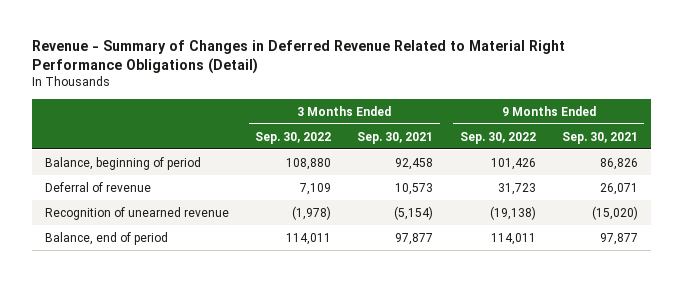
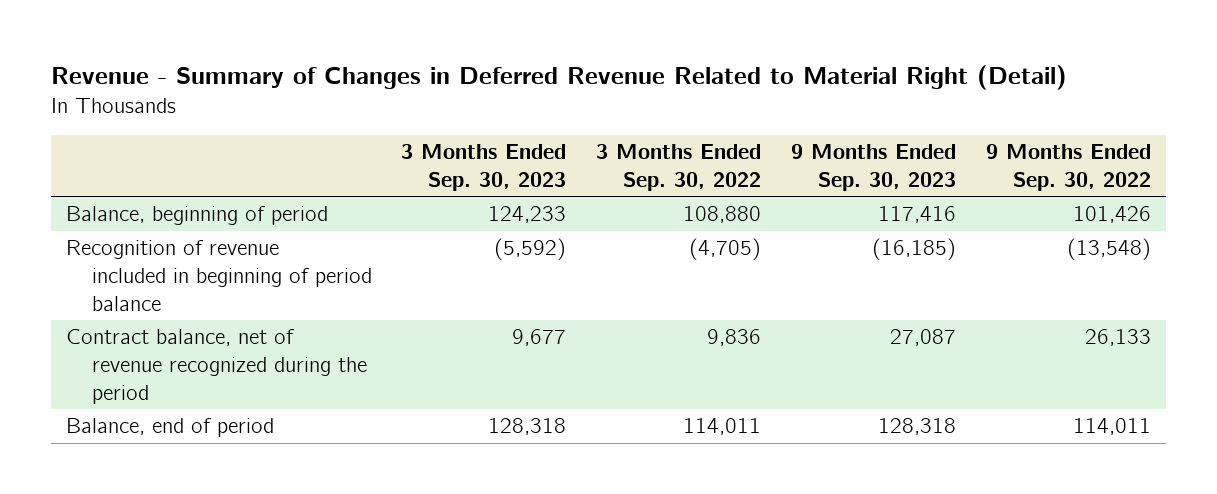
- Revenue - Summary of Changes in Deferred Revenue Related to Material Right Performance Obligations (Detail)
+ Revenue - Summary of Changes in Deferred Revenue Related to Material Right (Detail)
- | 3 Months Ended Sep. 30, 2022 | 3 Months Ended Sep. 30, 2021 | 9 Months Ended Sep. 30, 2022 | 9 Months Ended Sep. 30, 2021
+ | 3 Months Ended Sep. 30, 2023 | 3 Months Ended Sep. 30, 2022 | 9 Months Ended Sep. 30, 2023 | 9 Months Ended Sep. 30, 2022
- Deferral of revenue | 7,109 | 10,573 | 31,723 | 26,071
- Recognition of unearned revenue | (1,978) | (5,154) | (19,138) | (15,020)
+ Recognition of revenue included in beginning of period balance | (5,592) | (4,705) | (16,185) | (13,548)
+ Contract balance, net of revenue recognized during the period | 9,677 | 9,836 | 27,087 | 26,133

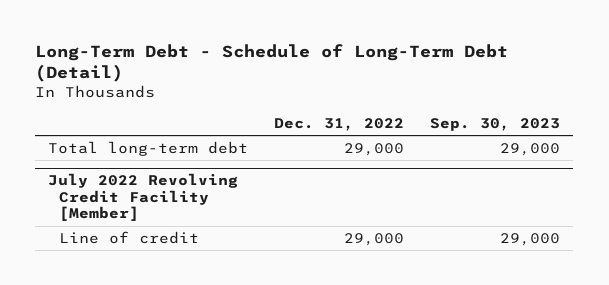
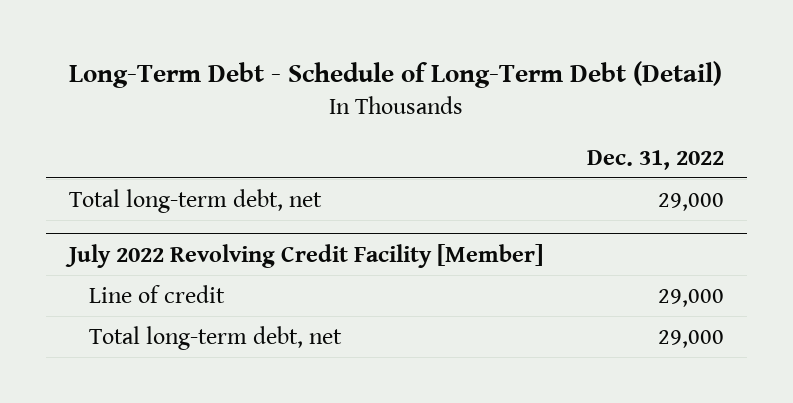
- | Dec. 31, 2022 | Sep. 30, 2023
+ | Dec. 31, 2022
- Total long-term debt | 29,000 | 29,000
+ Total long-term debt, net | 29,000
@ July 2022 Revolving Credit Facility [Member]
+ Total long-term debt, net | 29,000

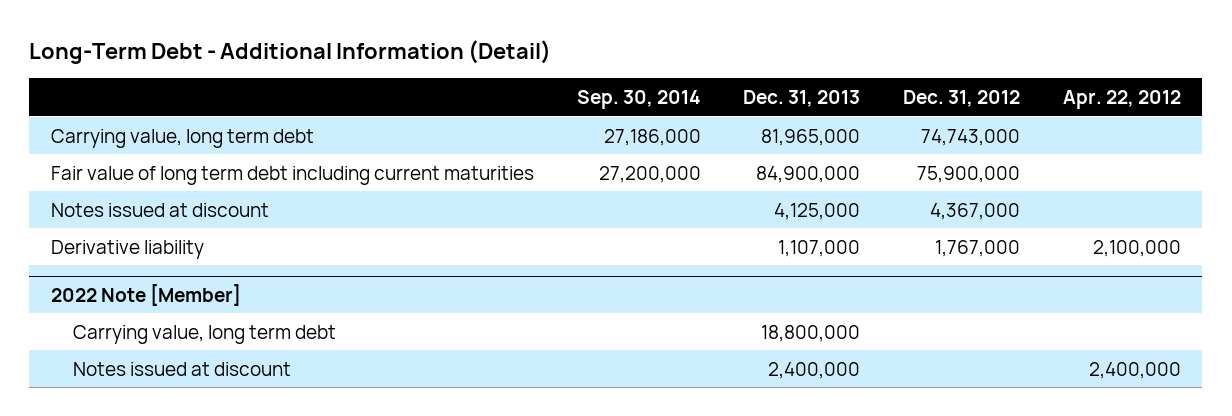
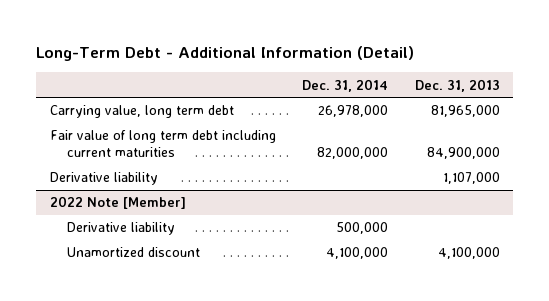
- | Sep. 30, 2014 | Dec. 31, 2013 | Dec. 31, 2012 | Apr. 22, 2012
+ | Dec. 31, 2014 | Dec. 31, 2013
- Notes issued at discount | | 4,125,000 | 4,367,000 |
@ 2022 Note [Member]
- Carrying value, long term debt | | 18,800,000 | |
- Notes issued at discount | | 2,400,000 | | 2,400,000
+ Derivative liability | 500,000 |
+ Unamortized discount | 4,100,000 | 4,100,000

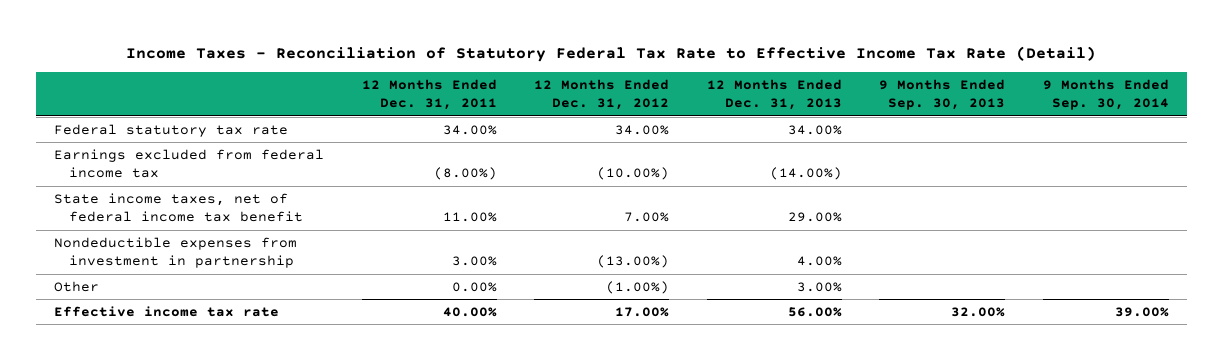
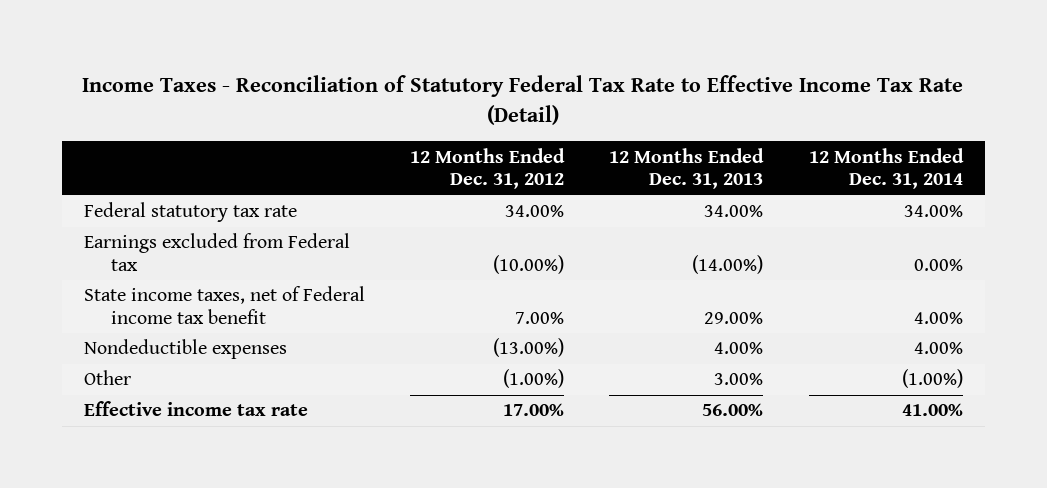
- | 12 Months Ended Dec. 31, 2011 | 12 Months Ended Dec. 31, 2012 | 12 Months Ended Dec. 31, 2013 | 9 Months Ended Sep. 30, 2013 | 9 Months Ended Sep. 30, 2014
+ | 12 Months Ended Dec. 31, 2012 | 12 Months Ended Dec. 31, 2013 | 12 Months Ended Dec. 31, 2014
- Earnings excluded from federal income tax | (8.00%) | (10.00%) | (14.00%) | |
- State income taxes, net of federal income tax benefit | 11.00% | 7.00% | 29.00% | |
- Nondeductible expenses from investment in partnership | 3.00% | (13.00%) | 4.00% | |
+ Earnings excluded from Federal tax | (10.00%) | (14.00%) | 0.00%
+ State income taxes, net of Federal income tax benefit | 7.00% | 29.00% | 4.00%
+ Nondeductible expenses | (13.00%) | 4.00% | 4.00%

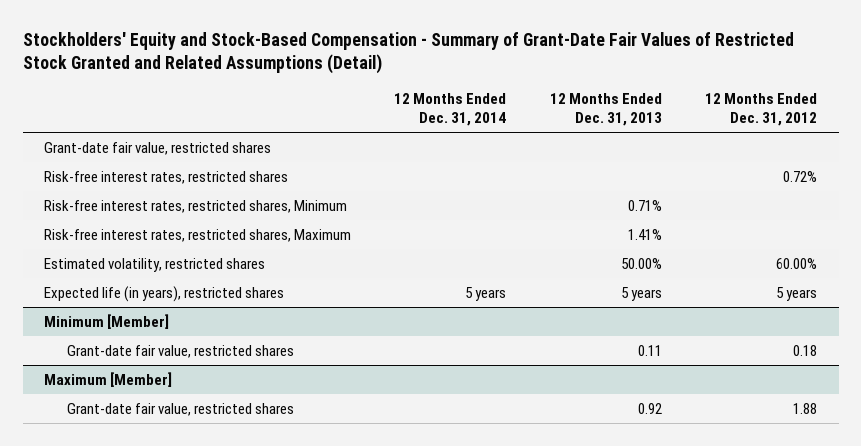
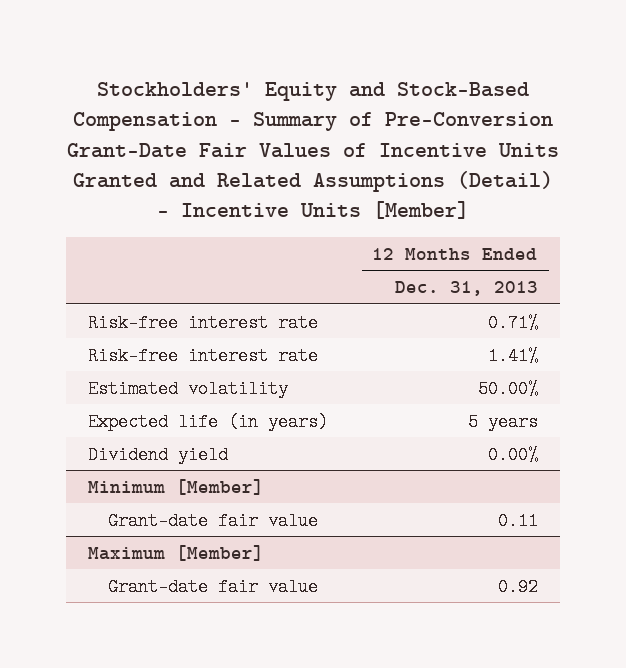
- Stockholders' Equity and Stock-Based Compensation - Summary of Grant-Date Fair Values of Restricted Stock Granted and Related Assumptions (Detail)
+ Stockholders' Equity and Stock-Based Compensation - Summary of Pre-Conversion Grant-Date Fair Values of Incentive Units Granted and Related Assumptions (Detail) - Incentive Units [Member]
- | 12 Months Ended Dec. 31, 2014 | 12 Months Ended Dec. 31, 2013 | 12 Months Ended Dec. 31, 2012
+ | 12 Months Ended Dec. 31, 2013
- Grant-date fair value, restricted shares
- Risk-free interest rates, restricted shares | | | 0.72%
- Risk-free interest rates, restricted shares, Minimum | | 0.71% |
- Risk-free interest rates, restricted shares, Maximum | | 1.41% |
- Estimated volatility, restricted shares | | 50.00% | 60.00%
- Expected life (in years), restricted shares | 5 years | 5 years | 5 years
+ Risk-free interest rate | 0.71%
+ Risk-free interest rate | 1.41%
+ Estimated volatility | 50.00%
+ Expected life (in years) | 5 years
+ Dividend yield | 0.00%
@ Minimum [Member]
- Grant-date fair value, restricted shares | | 0.11 | 0.18
+ Grant-date fair value | 0.11
@ Maximum [Member]
- Grant-date fair value, restricted shares | | 0.92 | 1.88
+ Grant-date fair value | 0.92

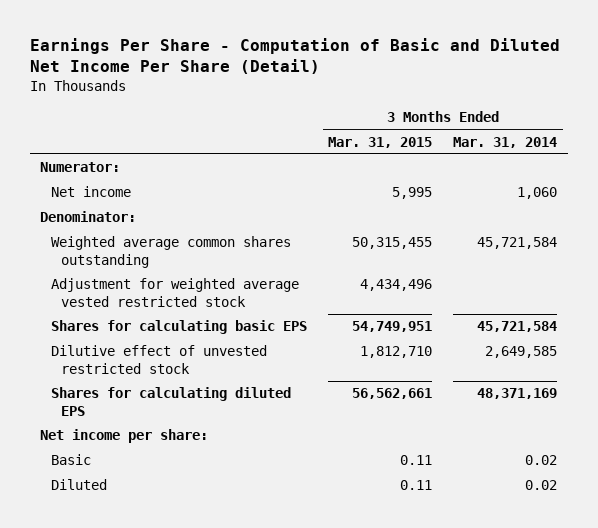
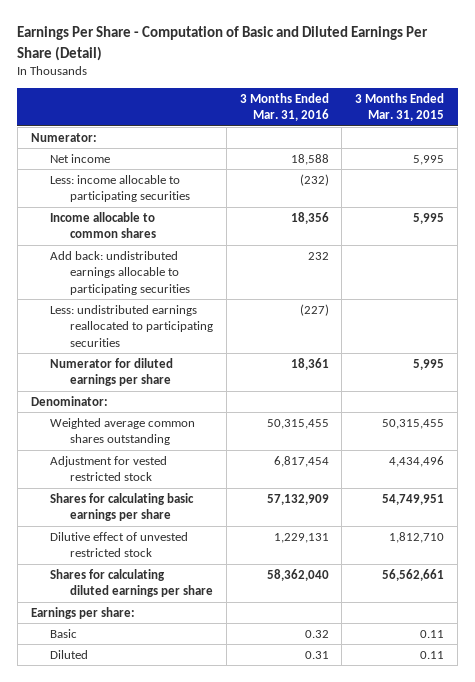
- Earnings Per Share - Computation of Basic and Diluted Net Income Per Share (Detail)
+ Earnings Per Share - Computation of Basic and Diluted Earnings Per Share (Detail)
- | 3 Months Ended Mar. 31, 2015 | 3 Months Ended Mar. 31, 2014
+ | 3 Months Ended Mar. 31, 2016 | 3 Months Ended Mar. 31, 2015
+ Less: income allocable to participating securities | (232) |
+ Income allocable to common shares | 18,356 | 5,995
+ Add back: undistributed earnings allocable to participating securities | 232 |
+ Less: undistributed earnings reallocated to participating securities | (227) |
+ Numerator for diluted earnings per share | 18,361 | 5,995
- Adjustment for weighted average vested restricted stock | 4,434,496 |
- Shares for calculating basic EPS | 54,749,951 | 45,721,584
+ Adjustment for vested restricted stock | 6,817,454 | 4,434,496
+ Shares for calculating basic earnings per share | 57,132,909 | 54,749,951
- Shares for calculating diluted EPS | 56,562,661 | 48,371,169
- Net income per share:
+ Shares for calculating diluted earnings per share | 58,362,040 | 56,562,661
+ Earnings per share:

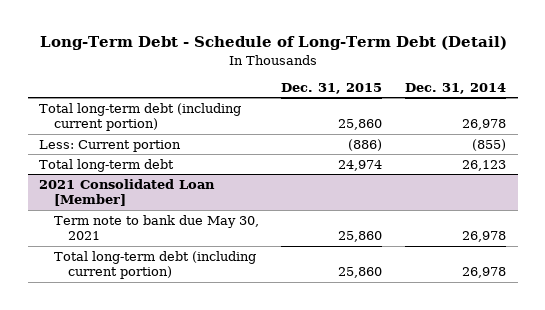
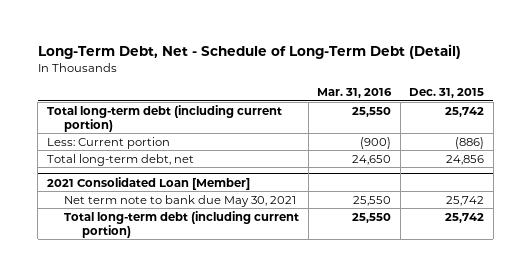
- Long-Term Debt - Schedule of Long-Term Debt (Detail)
+ Long-Term Debt, Net - Schedule of Long-Term Debt (Detail)
- | Dec. 31, 2015 | Dec. 31, 2014
+ | Mar. 31, 2016 | Dec. 31, 2015
- Total long-term debt (including current portion) | 25,860 | 26,978
+ Total long-term debt (including current portion) | 25,550 | 25,742
- Total long-term debt | 24,974 | 26,123
+ Total long-term debt, net | 24,650 | 24,856
@ 2021 Consolidated Loan [Member]
- Term note to bank due May 30, 2021 | 25,860 | 26,978
- Total long-term debt (including current portion) | 25,860 | 26,978
+ Net term note to bank due May 30, 2021 | 25,550 | 25,742
+ Total long-term debt (including current portion) | 25,550 | 25,742

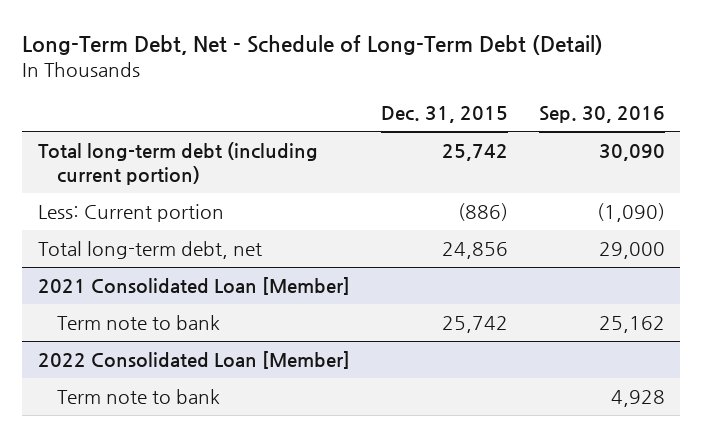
- | Mar. 31, 2016 | Dec. 31, 2015
+ | Dec. 31, 2015 | Sep. 30, 2016
@ 2021 Consolidated Loan [Member]
- Net term note to bank due May 30, 2021 | 25,550 | 25,742
- Total long-term debt (including current portion) | 25,550 | 25,742
+ Term note to bank | 25,742 | 25,162
+ 2022 Consolidated Loan [Member]
+ Term note to bank | | 4,928

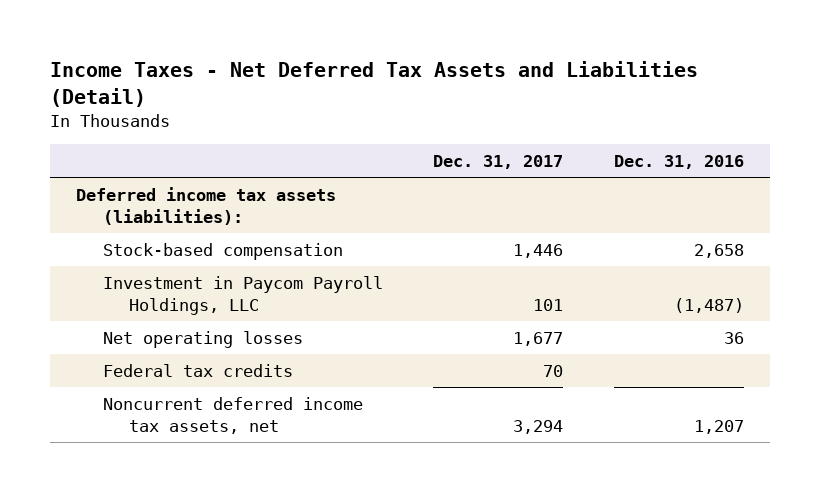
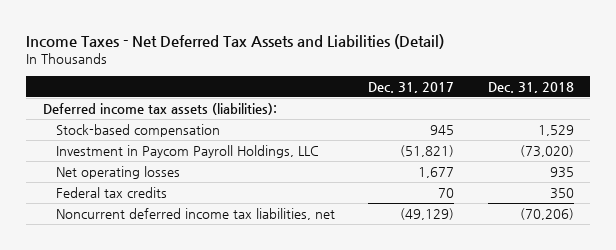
- | Dec. 31, 2017 | Dec. 31, 2016
+ | Dec. 31, 2017 | Dec. 31, 2018
- Stock-based compensation | 1,446 | 2,658
- Investment in Paycom Payroll Holdings, LLC | 101 | (1,487)
+ Stock-based compensation | 945 | 1,529
+ Investment in Paycom Payroll Holdings, LLC | (51,821) | (73,020)
- Noncurrent deferred income tax assets, net | 3,294 | 1,207
+ Noncurrent deferred income tax liabilities, net | (49,129) | (70,206)

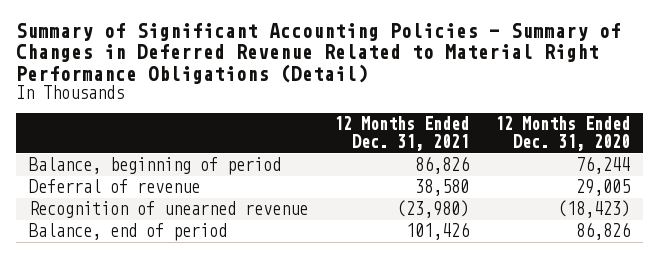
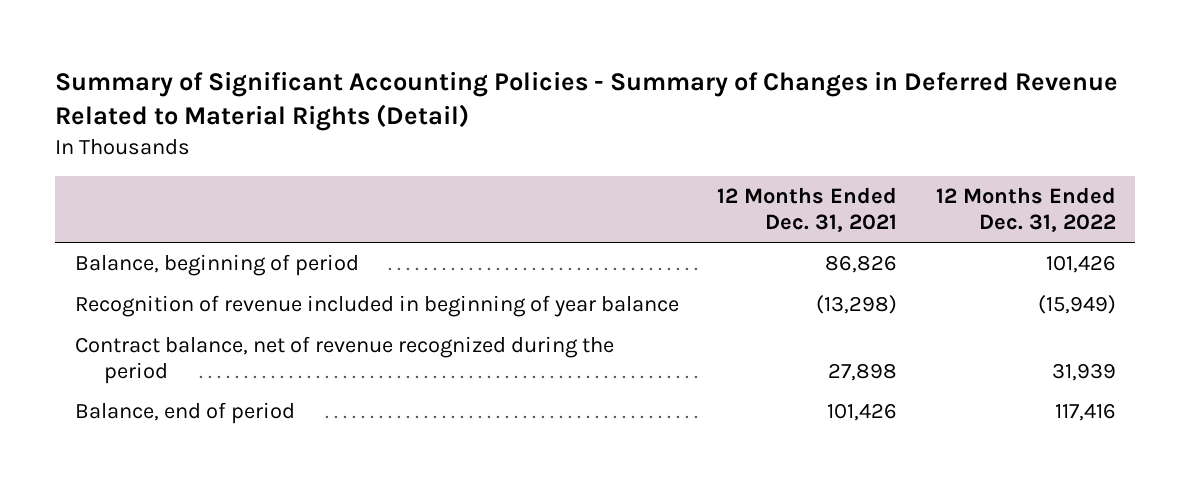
- Summary of Significant Accounting Policies - Summary of Changes in Deferred Revenue Related to Material Right Performance Obligations (Detail)
+ Summary of Significant Accounting Policies - Summary of Changes in Deferred Revenue Related to Material Rights (Detail)
- | 12 Months Ended Dec. 31, 2021 | 12 Months Ended Dec. 31, 2020
+ | 12 Months Ended Dec. 31, 2021 | 12 Months Ended Dec. 31, 2022
- Deferral of revenue | 38,580 | 29,005
- Recognition of unearned revenue | (23,980) | (18,423)
+ Recognition of revenue included in beginning of year balance | (13,298) | (15,949)
+ Contract balance, net of revenue recognized during the period | 27,898 | 31,939

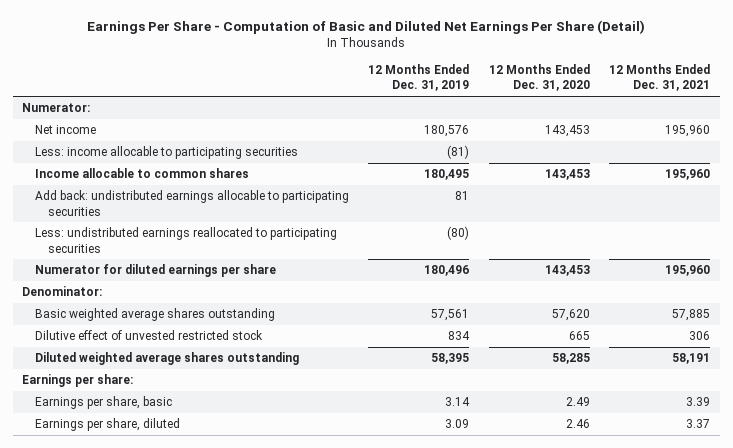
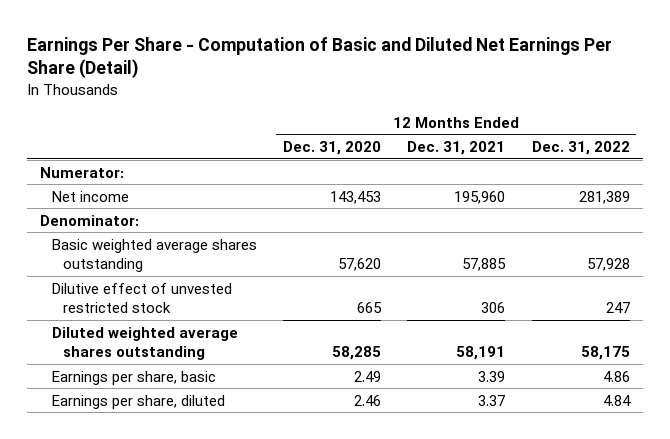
- | 12 Months Ended Dec. 31, 2019 | 12 Months Ended Dec. 31, 2020 | 12 Months Ended Dec. 31, 2021
+ | 12 Months Ended Dec. 31, 2020 | 12 Months Ended Dec. 31, 2021 | 12 Months Ended Dec. 31, 2022
- Less: income allocable to participating securities | (81) | |
- Income allocable to common shares | 180,495 | 143,453 | 195,960
- Add back: undistributed earnings allocable to participating securities | 81 | |
- Less: undistributed earnings reallocated to participating securities | (80) | |
- Numerator for diluted earnings per share | 180,496 | 143,453 | 195,960
- Earnings per share:

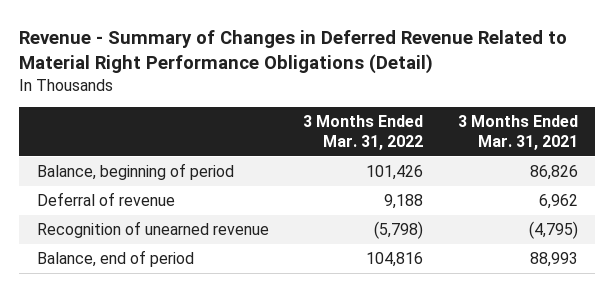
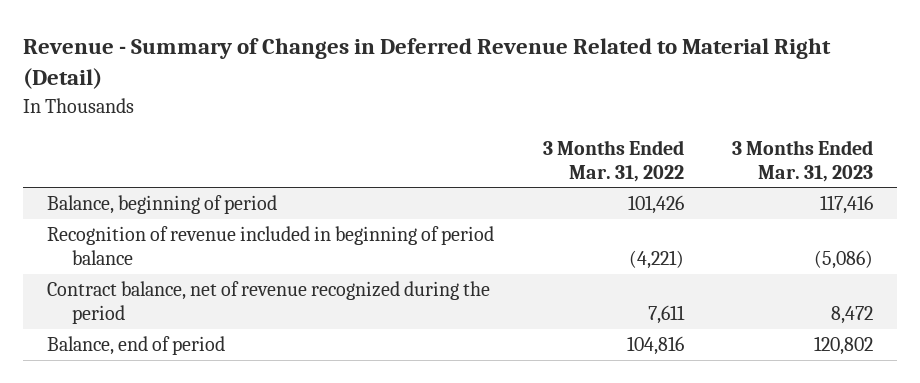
- Revenue - Summary of Changes in Deferred Revenue Related to Material Right Performance Obligations (Detail)
+ Revenue - Summary of Changes in Deferred Revenue Related to Material Right (Detail)
- | 3 Months Ended Mar. 31, 2022 | 3 Months Ended Mar. 31, 2021
+ | 3 Months Ended Mar. 31, 2022 | 3 Months Ended Mar. 31, 2023
- Deferral of revenue | 9,188 | 6,962
- Recognition of unearned revenue | (5,798) | (4,795)
+ Recognition of revenue included in beginning of period balance | (4,221) | (5,086)
+ Contract balance, net of revenue recognized during the period | 7,611 | 8,472

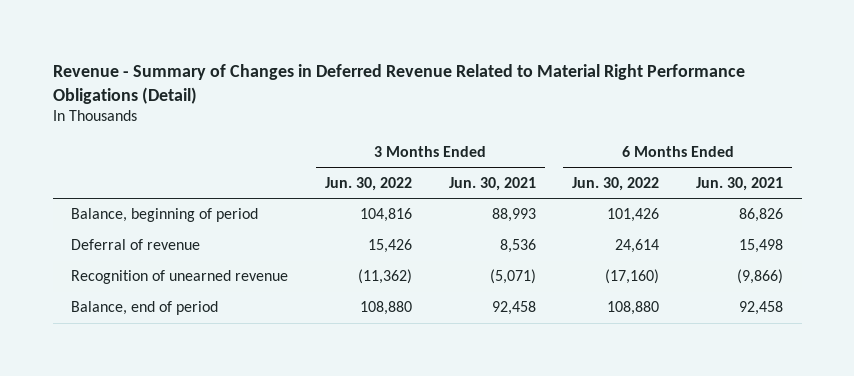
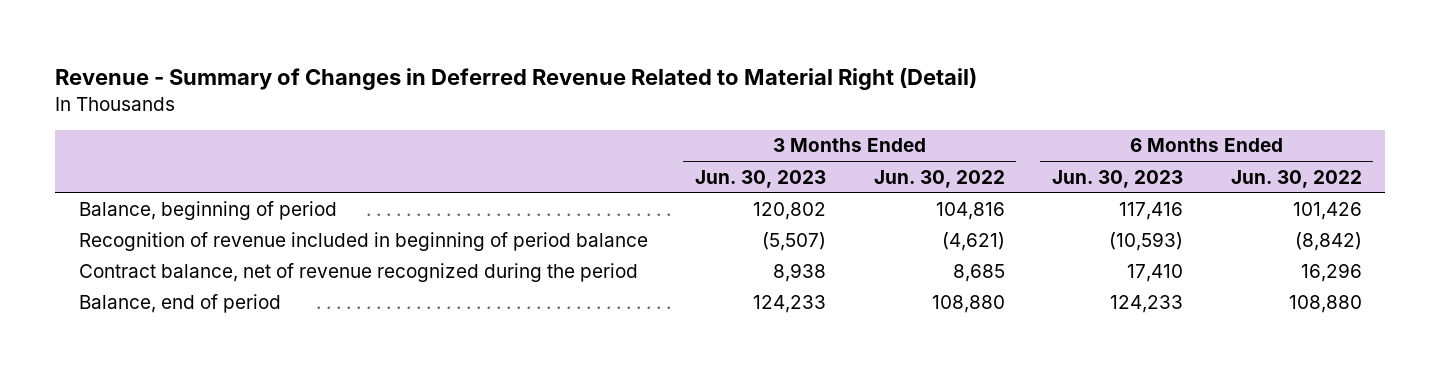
- Revenue - Summary of Changes in Deferred Revenue Related to Material Right Performance Obligations (Detail)
+ Revenue - Summary of Changes in Deferred Revenue Related to Material Right (Detail)
- | 3 Months Ended Jun. 30, 2022 | 3 Months Ended Jun. 30, 2021 | 6 Months Ended Jun. 30, 2022 | 6 Months Ended Jun. 30, 2021
+ | 3 Months Ended Jun. 30, 2023 | 3 Months Ended Jun. 30, 2022 | 6 Months Ended Jun. 30, 2023 | 6 Months Ended Jun. 30, 2022
- Deferral of revenue | 15,426 | 8,536 | 24,614 | 15,498
- Recognition of unearned revenue | (11,362) | (5,071) | (17,160) | (9,866)
+ Recognition of revenue included in beginning of period balance | (5,507) | (4,621) | (10,593) | (8,842)
+ Contract balance, net of revenue recognized during the period | 8,938 | 8,685 | 17,410 | 16,296

